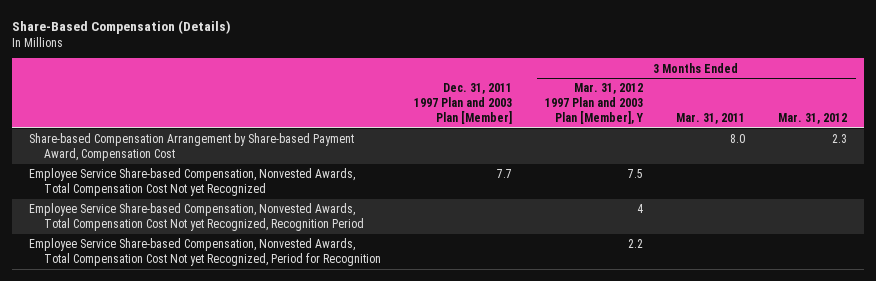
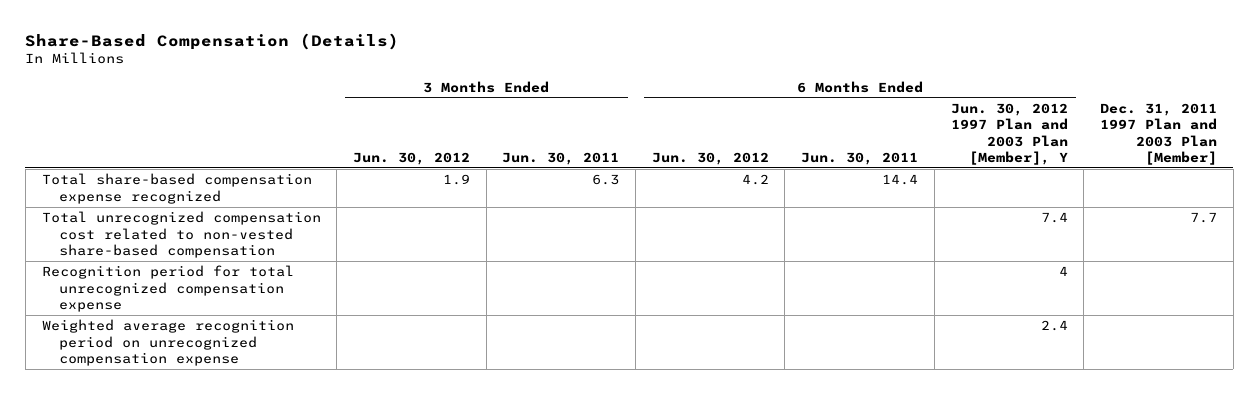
- | Dec. 31, 2011 1997 Plan and 2003 Plan [Member] | 3 Months Ended Mar. 31, 2012 1997 Plan and 2003 Plan [Member], Y | 3 Months Ended Mar. 31, 2011 | 3 Months Ended Mar. 31, 2012
+ | 3 Months Ended Jun. 30, 2012 | 3 Months Ended Jun. 30, 2011 | 6 Months Ended Jun. 30, 2012 | 6 Months Ended Jun. 30, 2011 | 6 Months Ended Jun. 30, 2012 1997 Plan and 2003 Plan [Member], Y | Dec. 31, 2011 1997 Plan and 2003 Plan [Member]
- Share-based Compensation Arrangement by Share-based Payment Award, Compensation Cost | | | 8.0 | 2.3
- Employee Service Share-based Compensation, Nonvested Awards, Total Compensation Cost Not yet Recognized | 7.7 | 7.5 | |
- Employee Service Share-based Compensation, Nonvested Awards, Total Compensation Cost Not yet Recognized, Recognition Period | | 4 | |
- Employee Service Share-based Compensation, Nonvested Awards, Total Compensation Cost Not yet Recognized, Period for Recognition | | 2.2 | |
+ Total share-based compensation expense recognized | 1.9 | 6.3 | 4.2 | 14.4 | |
+ Total unrecognized compensation cost related to non-vested share-based compensation | | | | | 7.4 | 7.7
+ Recognition period for total unrecognized compensation expense | | | | | 4 |
+ Weighted average recognition period on unrecognized compensation expense | | | | | 2.4 |

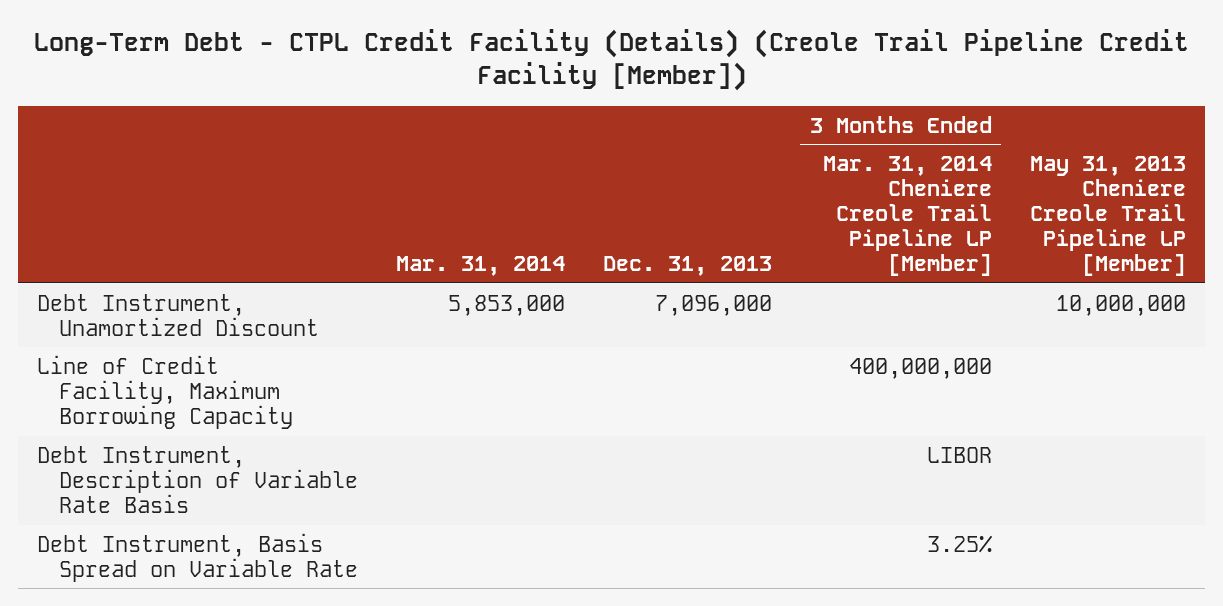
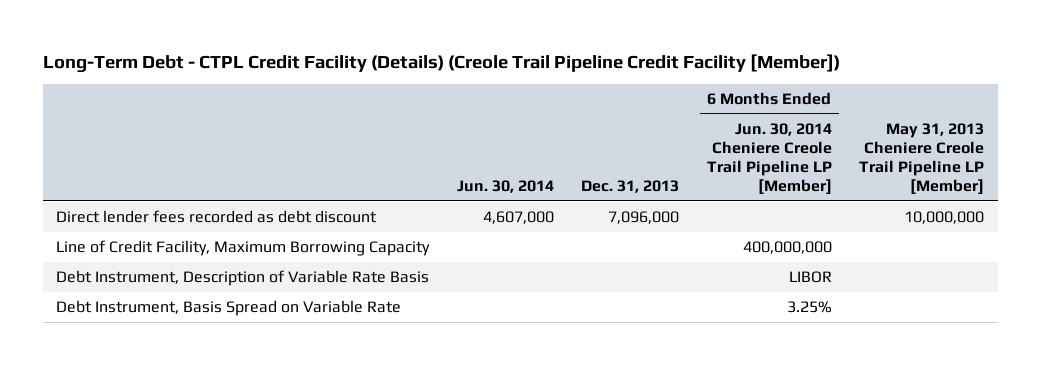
- | Mar. 31, 2014 | Dec. 31, 2013 | 3 Months Ended Mar. 31, 2014 Cheniere Creole Trail Pipeline LP [Member] | May 31, 2013 Cheniere Creole Trail Pipeline LP [Member]
+ | Jun. 30, 2014 | Dec. 31, 2013 | 6 Months Ended Jun. 30, 2014 Cheniere Creole Trail Pipeline LP [Member] | May 31, 2013 Cheniere Creole Trail Pipeline LP [Member]
- Debt Instrument, Unamortized Discount | 5,853,000 | 7,096,000 | | 10,000,000
+ Direct lender fees recorded as debt discount | 4,607,000 | 7,096,000 | | 10,000,000

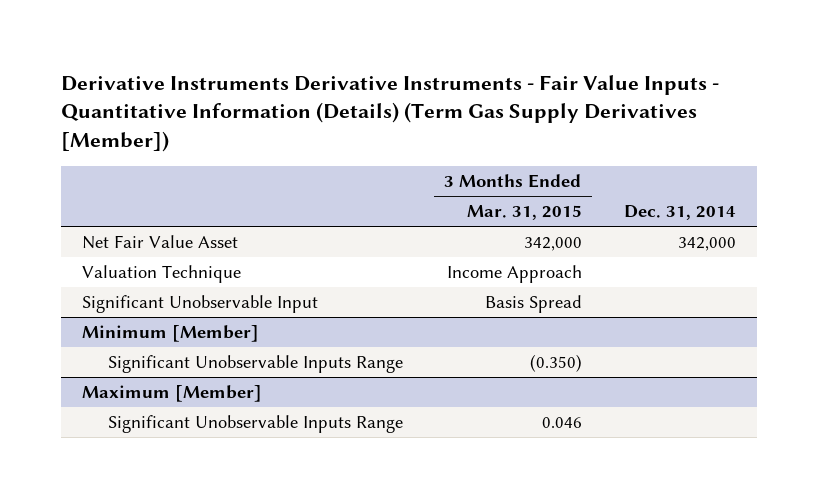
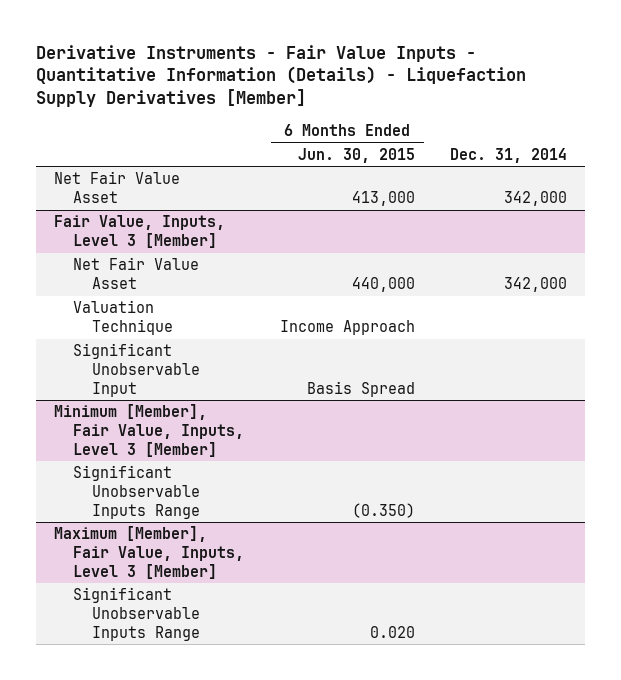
- Derivative Instruments Derivative Instruments - Fair Value Inputs - Quantitative Information (Details) (Term Gas Supply Derivatives [Member])
+ Derivative Instruments - Fair Value Inputs - Quantitative Information (Details) - Liquefaction Supply Derivatives [Member]
- | 3 Months Ended Mar. 31, 2015 | Dec. 31, 2014
+ | 6 Months Ended Jun. 30, 2015 | Dec. 31, 2014
- Valuation Technique | Income Approach |
- Significant Unobservable Input | Basis Spread |
- Minimum [Member]
+ Fair Value, Inputs, Level 3 [Member]
+ Net Fair Value Asset | 440,000 | 342,000
+ Valuation Technique | Income Approach |
+ Significant Unobservable Input | Basis Spread |
+ Minimum [Member], Fair Value, Inputs, Level 3 [Member]
- Maximum [Member]
+ Maximum [Member], Fair Value, Inputs, Level 3 [Member]

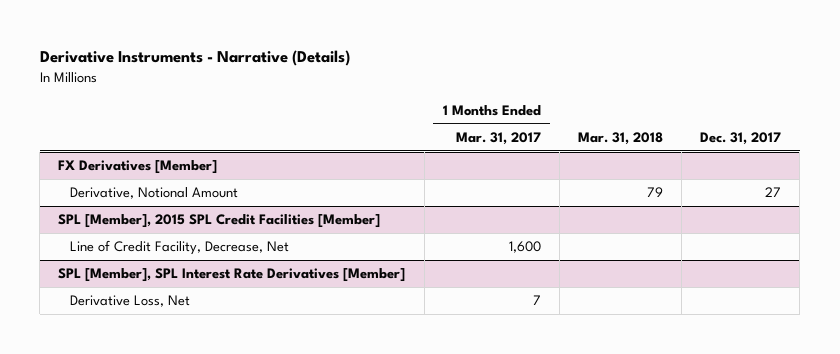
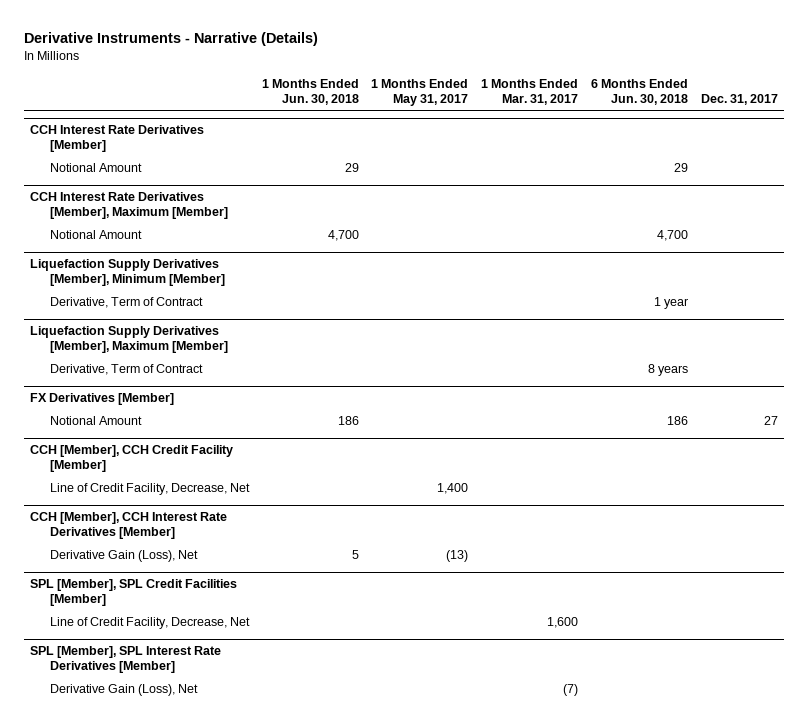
- | 1 Months Ended Mar. 31, 2017 | Mar. 31, 2018 | Dec. 31, 2017
+ | 1 Months Ended Jun. 30, 2018 | 1 Months Ended May 31, 2017 | 1 Months Ended Mar. 31, 2017 | 6 Months Ended Jun. 30, 2018 | Dec. 31, 2017
+ CCH Interest Rate Derivatives [Member]
+ Notional Amount | 29 | | | 29 |
+ CCH Interest Rate Derivatives [Member], Maximum [Member]
+ Notional Amount | 4,700 | | | 4,700 |
+ Liquefaction Supply Derivatives [Member], Minimum [Member]
+ Derivative, Term of Contract | | | | 1 year |
+ Liquefaction Supply Derivatives [Member], Maximum [Member]
+ Derivative, Term of Contract | | | | 8 years |
@ FX Derivatives [Member]
- Derivative, Notional Amount | | 79 | 27
- SPL [Member], 2015 SPL Credit Facilities [Member]
@ FX Derivatives [Member]
+ Notional Amount | 186 | | | 186 | 27
+ CCH [Member], CCH Credit Facility [Member]
+ Line of Credit Facility, Decrease, Net | | 1,400 | | |
+ CCH [Member], CCH Interest Rate Derivatives [Member]
+ Derivative Gain (Loss), Net | 5 | (13) | | |
+ SPL [Member], SPL Credit Facilities [Member]
@ SPL [Member], SPL Interest Rate Derivatives [Member]
- Derivative Loss, Net | 7 | |
+ Derivative Gain (Loss), Net | | | (7) | |

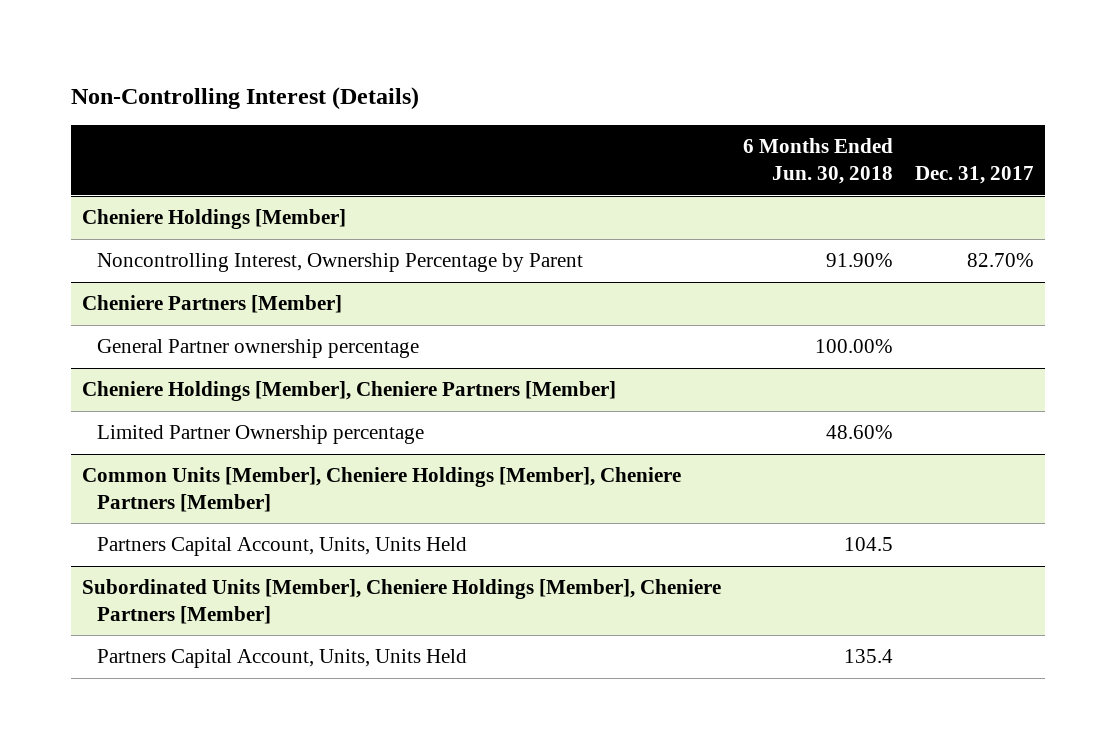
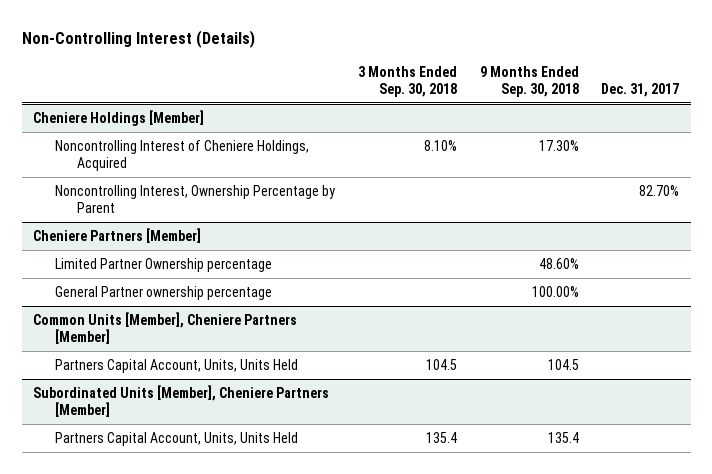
- | 6 Months Ended Jun. 30, 2018 | Dec. 31, 2017
+ | 3 Months Ended Sep. 30, 2018 | 9 Months Ended Sep. 30, 2018 | Dec. 31, 2017
@ Cheniere Holdings [Member]
+ Noncontrolling Interest of Cheniere Holdings, Acquired | 8.10% | 17.30% |
@ Cheniere Partners [Member]
+ Limited Partner Ownership percentage | | 48.60% |
- Cheniere Holdings [Member], Cheniere Partners [Member]
- Limited Partner Ownership percentage | 48.60% |
- Common Units [Member], Cheniere Holdings [Member], Cheniere Partners [Member]
+ Common Units [Member], Cheniere Partners [Member]
- Subordinated Units [Member], Cheniere Holdings [Member], Cheniere Partners [Member]
+ Subordinated Units [Member], Cheniere Partners [Member]

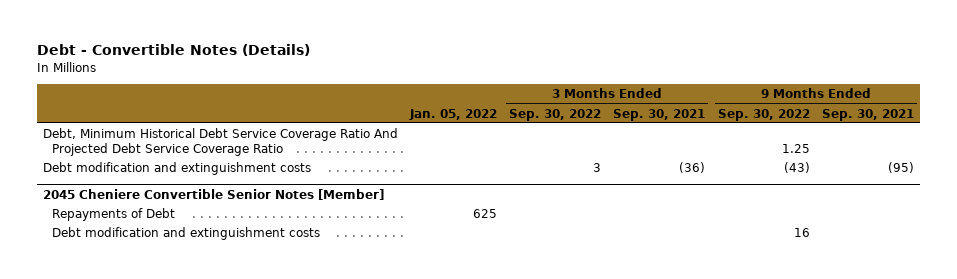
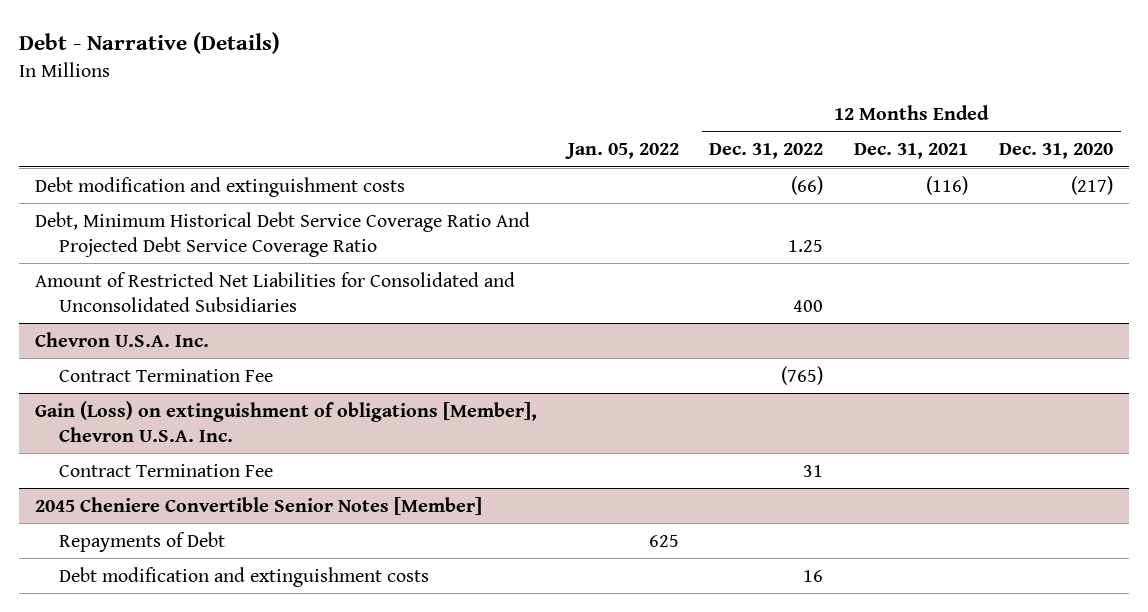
- Debt - Convertible Notes (Details)
+ Debt - Narrative (Details)
- | Jan. 05, 2022 | 3 Months Ended Sep. 30, 2022 | 3 Months Ended Sep. 30, 2021 | 9 Months Ended Sep. 30, 2022 | 9 Months Ended Sep. 30, 2021
+ | Jan. 05, 2022 | 12 Months Ended Dec. 31, 2022 | 12 Months Ended Dec. 31, 2021 | 12 Months Ended Dec. 31, 2020
moved down: Debt, Minimum Historical Debt Service Coverage Ratio And Projected Debt Service Coverage Ratio | | 1.25 | |
+ Amount of Restricted Net Liabilities for Consolidated and Unconsolidated Subsidiaries | | 400 | |
+ Chevron U.S.A. Inc.
+ Contract Termination Fee | | (765) | |
+ Gain (Loss) on extinguishment of obligations [Member], Chevron U.S.A. Inc.
+ Contract Termination Fee | | 31 | |

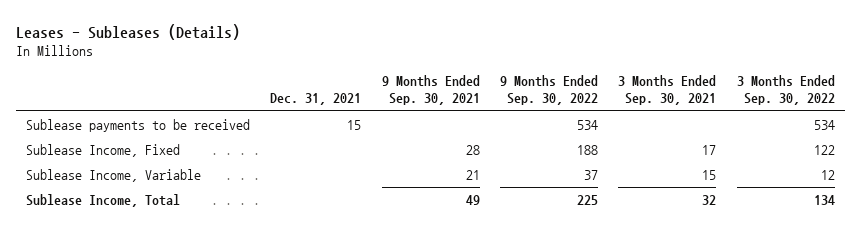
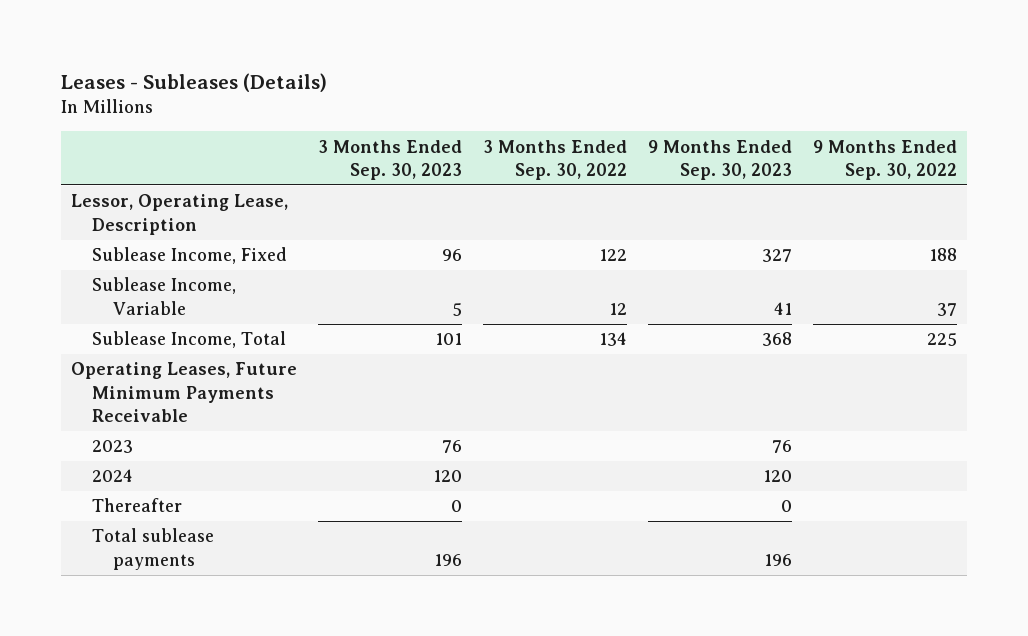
- | Dec. 31, 2021 | 9 Months Ended Sep. 30, 2021 | 9 Months Ended Sep. 30, 2022 | 3 Months Ended Sep. 30, 2021 | 3 Months Ended Sep. 30, 2022
+ | 3 Months Ended Sep. 30, 2023 | 3 Months Ended Sep. 30, 2022 | 9 Months Ended Sep. 30, 2023 | 9 Months Ended Sep. 30, 2022
- Sublease payments to be received | 15 | | 534 | | 534
+ Lessor, Operating Lease, Description
+ Operating Leases, Future Minimum Payments Receivable
+ 2023 | 76 | | 76 |
+ 2024 | 120 | | 120 |
+ Thereafter | 0 | | 0 |
+ Total sublease payments | 196 | | 196 |

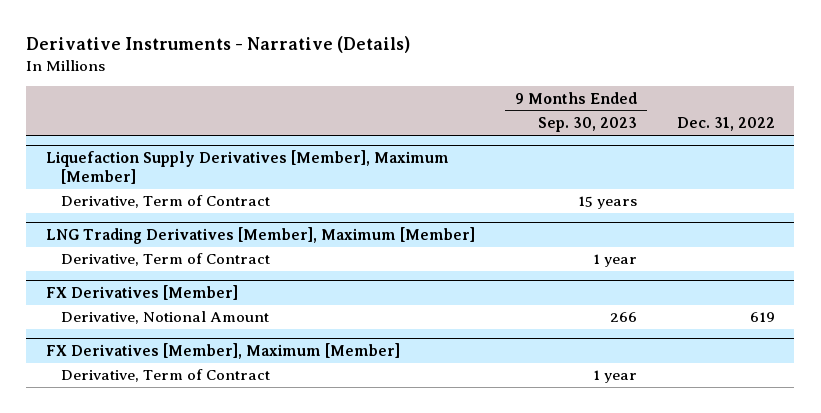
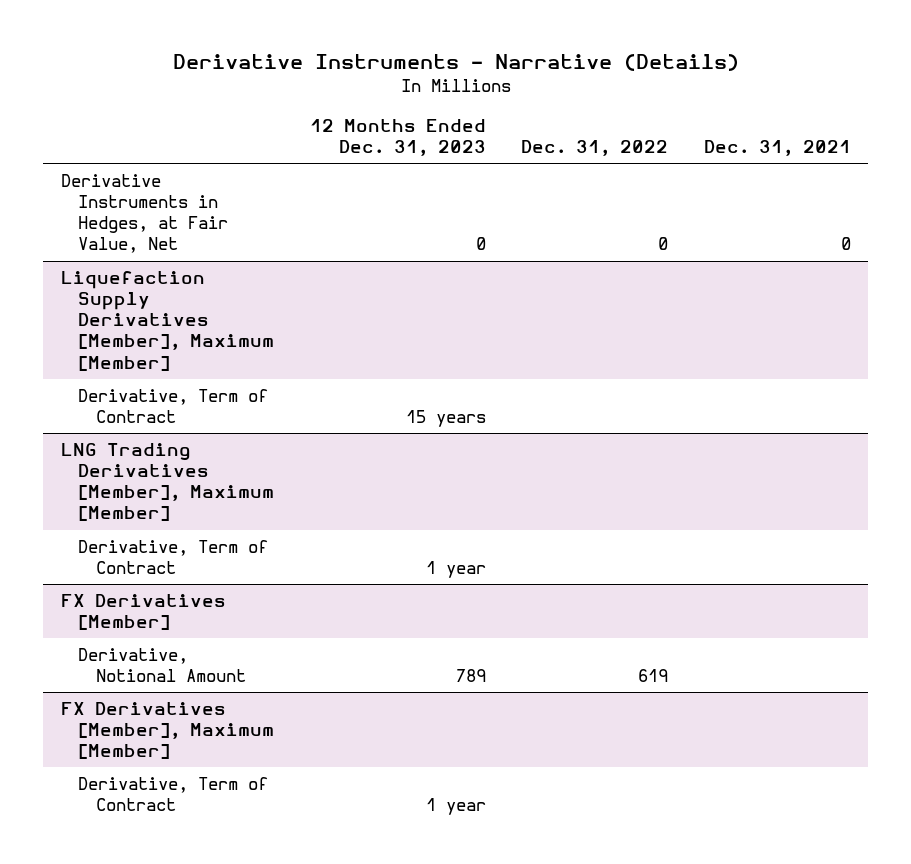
- | 9 Months Ended Sep. 30, 2023 | Dec. 31, 2022
+ | 12 Months Ended Dec. 31, 2023 | Dec. 31, 2022 | Dec. 31, 2021
+ Derivative Instruments in Hedges, at Fair Value, Net | 0 | 0 | 0

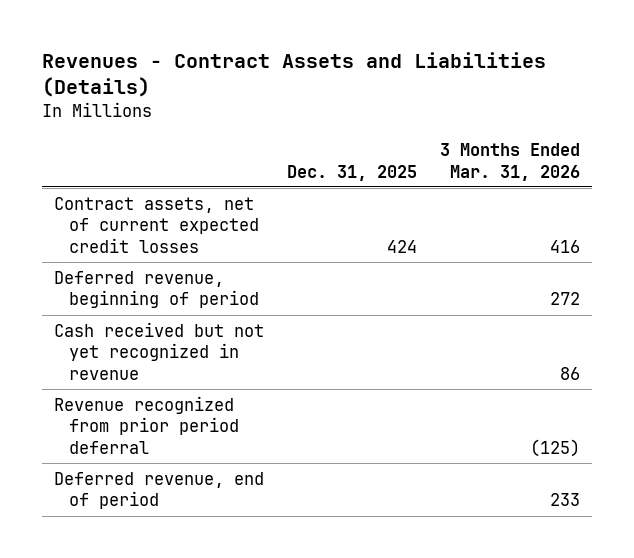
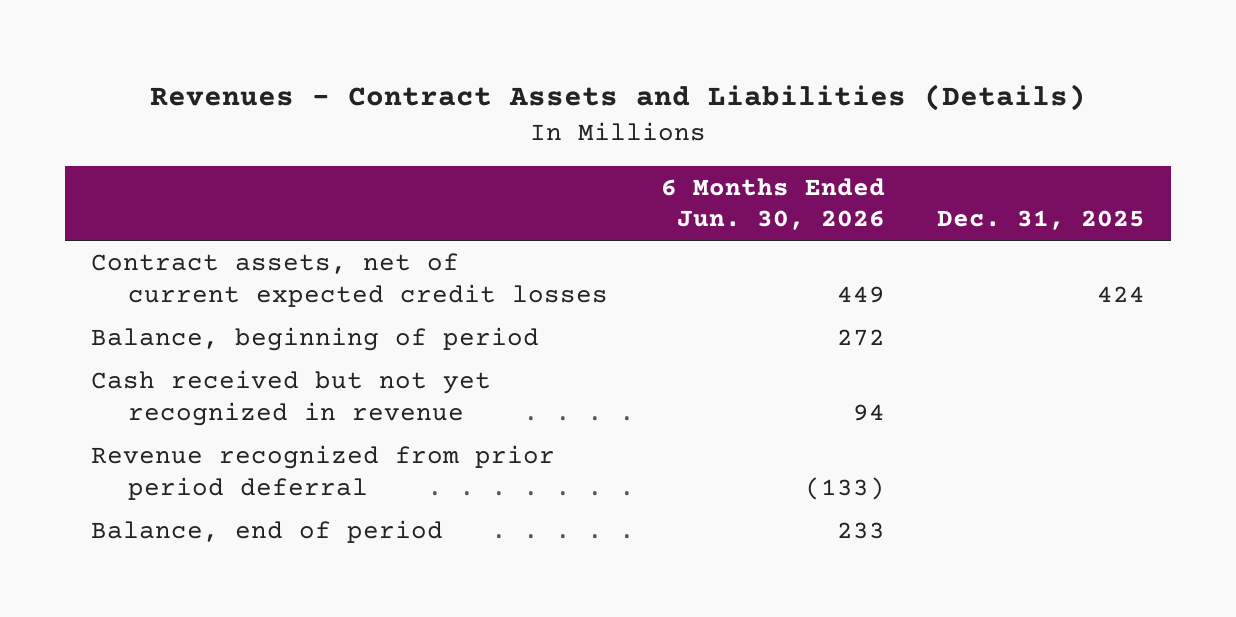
- | Dec. 31, 2025 | 3 Months Ended Mar. 31, 2026
+ | 6 Months Ended Jun. 30, 2026 | Dec. 31, 2025
- Deferred revenue, beginning of period | | 272
+ Balance, beginning of period | 272 |
- Deferred revenue, end of period | | 233
+ Balance, end of period | 233 |

